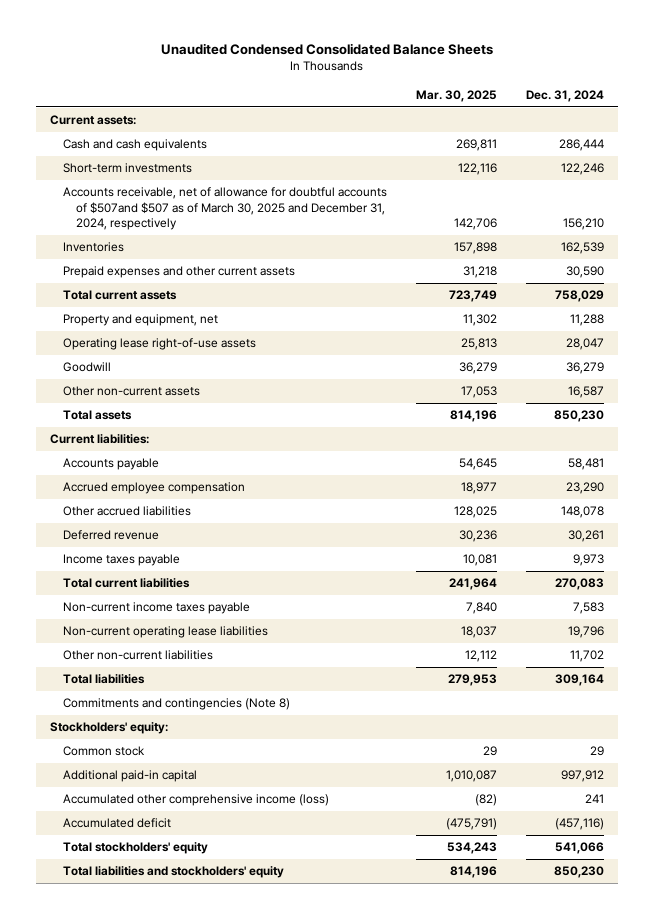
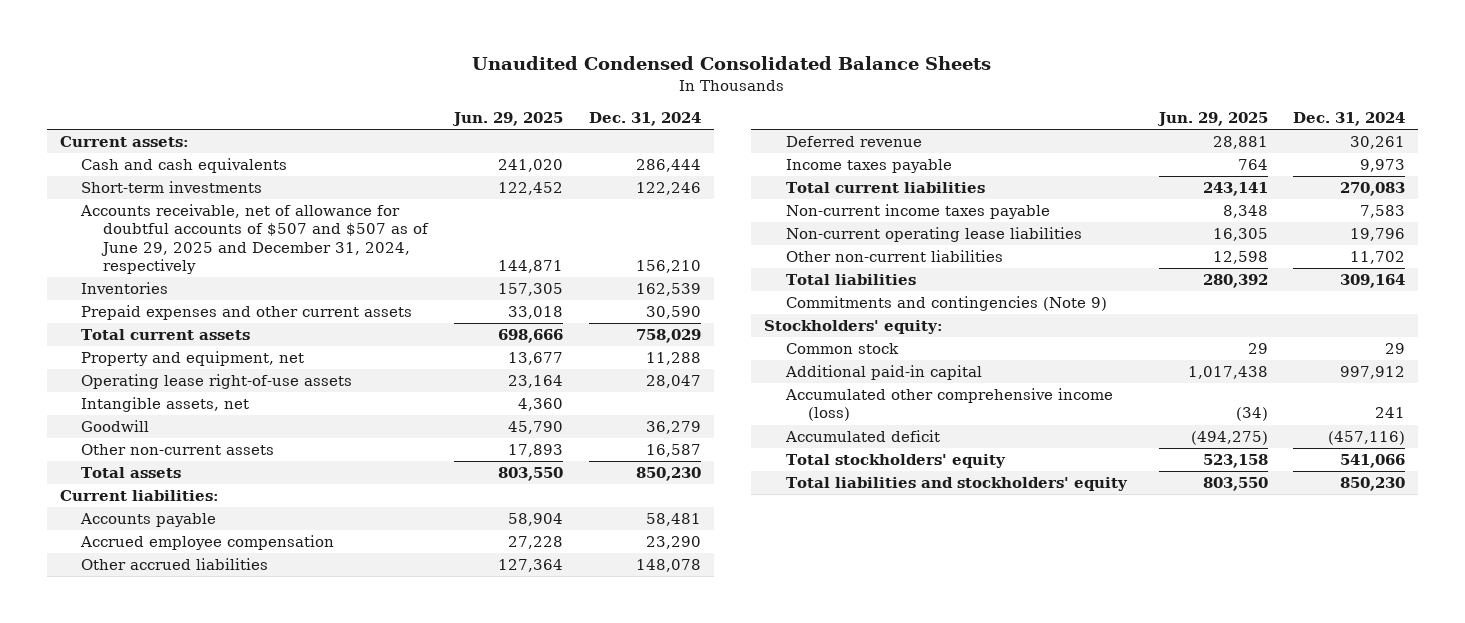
- | Mar. 30, 2025 | Dec. 31, 2024
+ | Jun. 29, 2025 | Dec. 31, 2024
- Accounts receivable, net of allowance for doubtful accounts of $507and $507 as of March 30, 2025 and December 31, 2024, respectively | 142,706 | 156,210
+ Accounts receivable, net of allowance for doubtful accounts of $507 and $507 as of June 29, 2025 and December 31, 2024, respectively | 144,871 | 156,210
+ Intangible assets, net | 4,360 |
- Commitments and contingencies (Note 8)
+ Commitments and contingencies (Note 9)

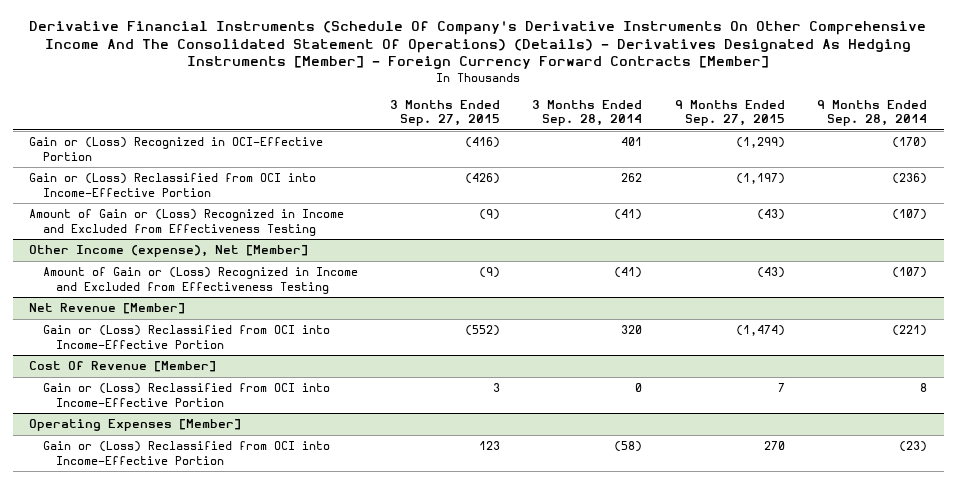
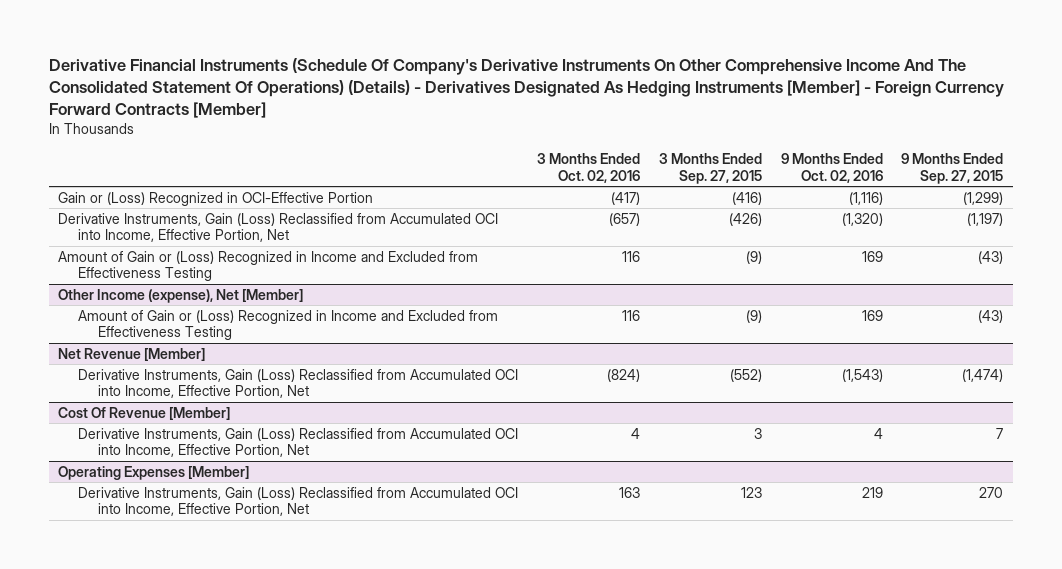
- | 3 Months Ended Sep. 27, 2015 | 3 Months Ended Sep. 28, 2014 | 9 Months Ended Sep. 27, 2015 | 9 Months Ended Sep. 28, 2014
+ | 3 Months Ended Oct. 02, 2016 | 3 Months Ended Sep. 27, 2015 | 9 Months Ended Oct. 02, 2016 | 9 Months Ended Sep. 27, 2015
- Gain or (Loss) Reclassified from OCI into Income-Effective Portion | (426) | 262 | (1,197) | (236)
+ Derivative Instruments, Gain (Loss) Reclassified from Accumulated OCI into Income, Effective Portion, Net | (657) | (426) | (1,320) | (1,197)
@ Net Revenue [Member]
- Gain or (Loss) Reclassified from OCI into Income-Effective Portion | (552) | 320 | (1,474) | (221)
+ Derivative Instruments, Gain (Loss) Reclassified from Accumulated OCI into Income, Effective Portion, Net | (824) | (552) | (1,543) | (1,474)
@ Cost Of Revenue [Member]
- Gain or (Loss) Reclassified from OCI into Income-Effective Portion | 3 | 0 | 7 | 8
+ Derivative Instruments, Gain (Loss) Reclassified from Accumulated OCI into Income, Effective Portion, Net | 4 | 3 | 4 | 7
@ Operating Expenses [Member]
- Gain or (Loss) Reclassified from OCI into Income-Effective Portion | 123 | (58) | 270 | (23)
+ Derivative Instruments, Gain (Loss) Reclassified from Accumulated OCI into Income, Effective Portion, Net | 163 | 123 | 219 | 270

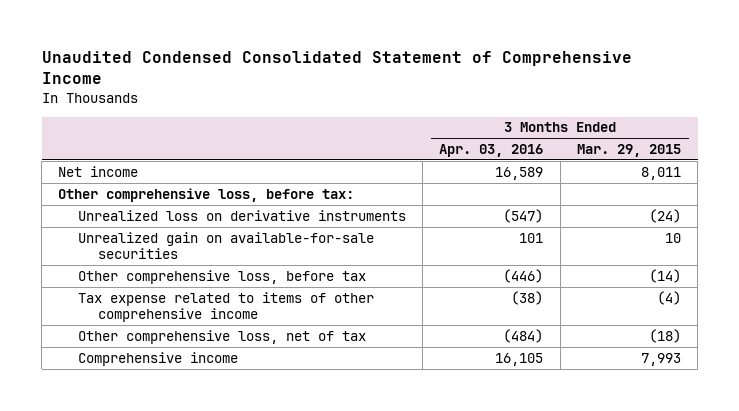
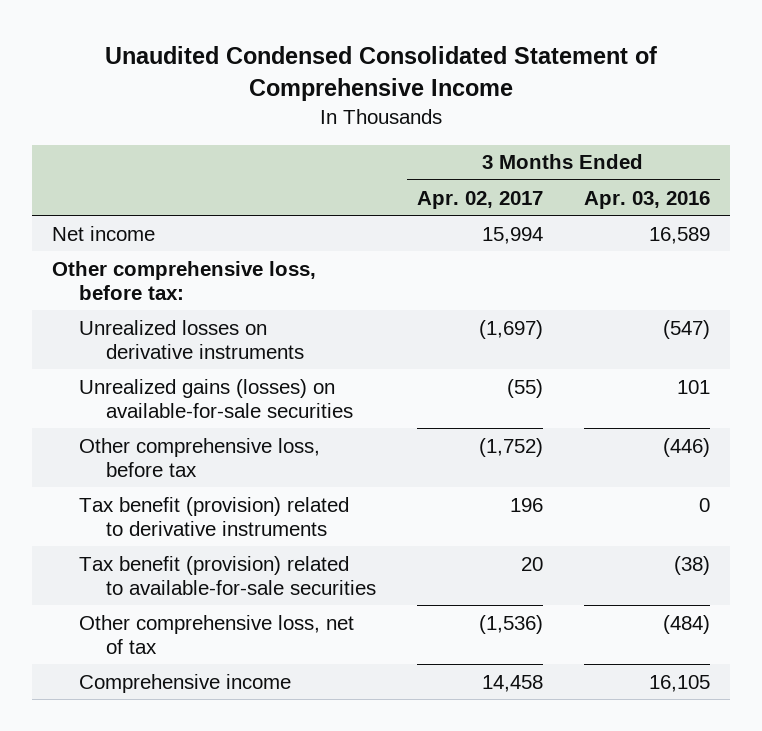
- | 3 Months Ended Apr. 03, 2016 | 3 Months Ended Mar. 29, 2015
+ | 3 Months Ended Apr. 02, 2017 | 3 Months Ended Apr. 03, 2016
- Unrealized loss on derivative instruments | (547) | (24)
- Unrealized gain on available-for-sale securities | 101 | 10
+ Unrealized losses on derivative instruments | (1,697) | (547)
+ Unrealized gains (losses) on available-for-sale securities | (55) | 101
- Tax expense related to items of other comprehensive income | (38) | (4)
+ Tax benefit (provision) related to derivative instruments | 196 | 0
+ Tax benefit (provision) related to available-for-sale securities | 20 | (38)

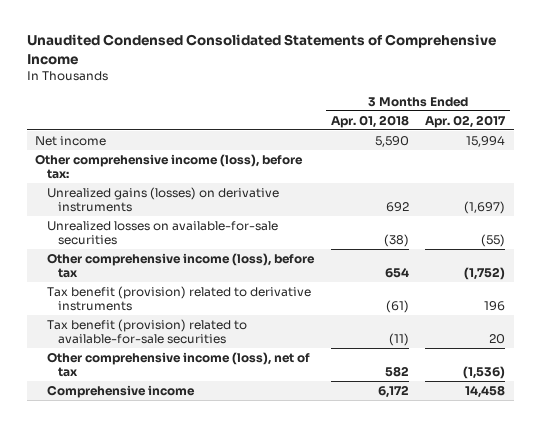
- Unaudited Condensed Consolidated Statement of Comprehensive Income
+ Unaudited Condensed Consolidated Statements of Comprehensive Income
- | 3 Months Ended Apr. 02, 2017 | 3 Months Ended Apr. 03, 2016
+ | 3 Months Ended Apr. 01, 2018 | 3 Months Ended Apr. 02, 2017
- Other comprehensive loss, before tax:
- Unrealized losses on derivative instruments | (1,697) | (547)
- Unrealized gains (losses) on available-for-sale securities | (55) | 101
- Other comprehensive loss, before tax | (1,752) | (446)
+ Other comprehensive income (loss), before tax:
+ Unrealized gains (losses) on derivative instruments | 692 | (1,697)
+ Unrealized losses on available-for-sale securities | (38) | (55)
+ Other comprehensive income (loss), before tax | 654 | (1,752)
- Other comprehensive loss, net of tax | (1,536) | (484)
+ Other comprehensive income (loss), net of tax | 582 | (1,536)

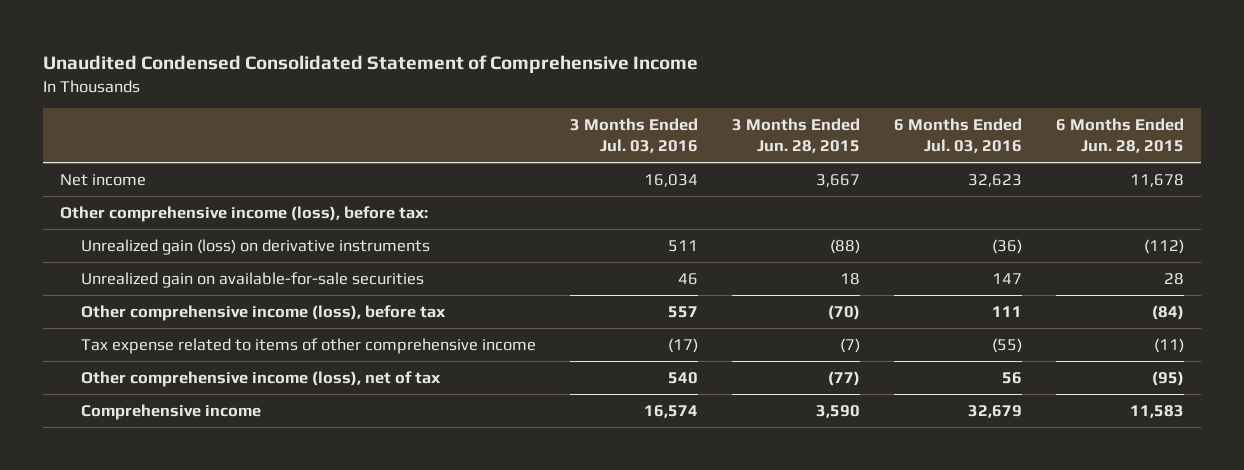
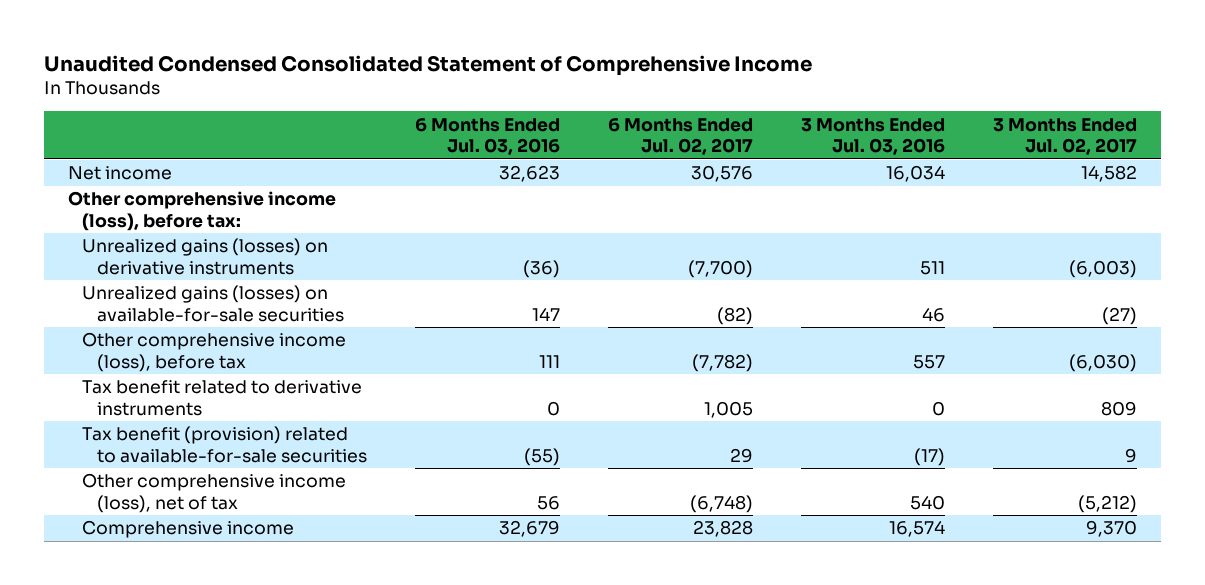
- | 3 Months Ended Jul. 03, 2016 | 3 Months Ended Jun. 28, 2015 | 6 Months Ended Jul. 03, 2016 | 6 Months Ended Jun. 28, 2015
+ | 6 Months Ended Jul. 03, 2016 | 6 Months Ended Jul. 02, 2017 | 3 Months Ended Jul. 03, 2016 | 3 Months Ended Jul. 02, 2017
- Unrealized gain (loss) on derivative instruments | 511 | (88) | (36) | (112)
- Unrealized gain on available-for-sale securities | 46 | 18 | 147 | 28
+ Unrealized gains (losses) on derivative instruments | (36) | (7,700) | 511 | (6,003)
+ Unrealized gains (losses) on available-for-sale securities | 147 | (82) | 46 | (27)
- Tax expense related to items of other comprehensive income | (17) | (7) | (55) | (11)
+ Tax benefit related to derivative instruments | 0 | 1,005 | 0 | 809
+ Tax benefit (provision) related to available-for-sale securities | (55) | 29 | (17) | 9

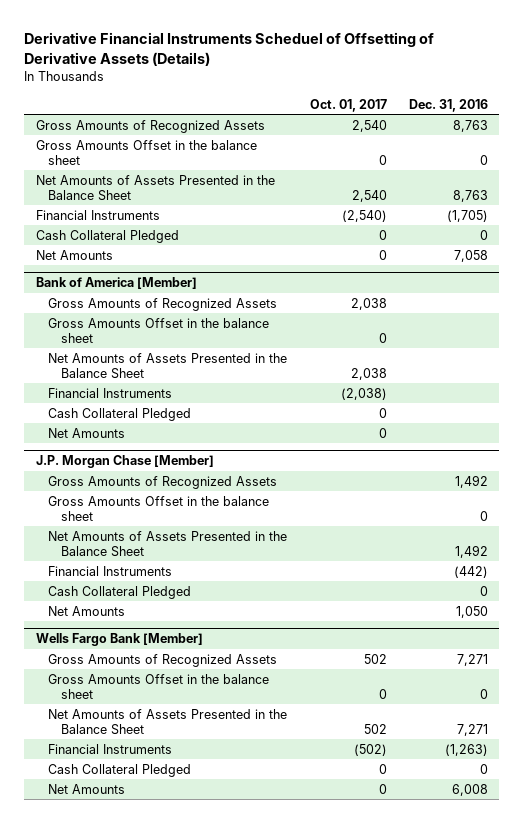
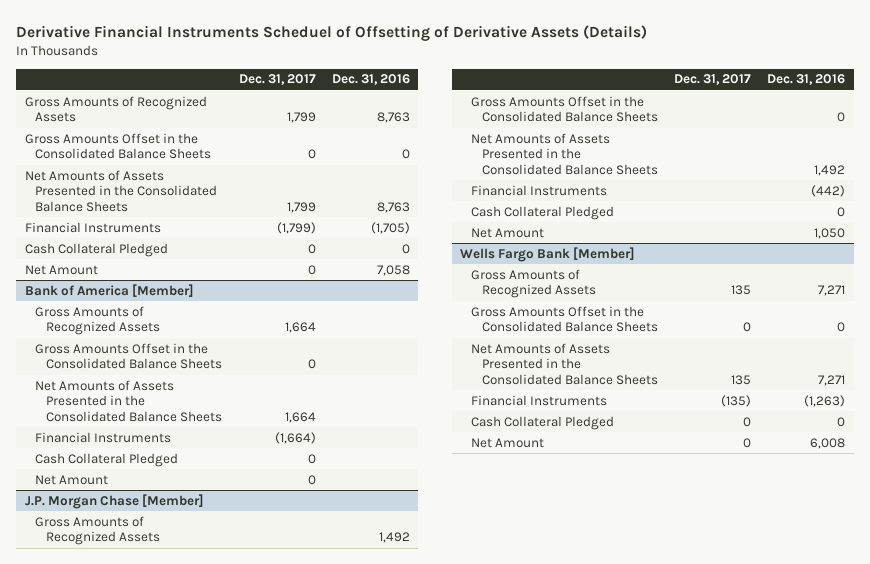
- | Oct. 01, 2017 | Dec. 31, 2016
+ | Dec. 31, 2017 | Dec. 31, 2016
- Gross Amounts Offset in the balance sheet | 0 | 0
- Net Amounts of Assets Presented in the Balance Sheet | 2,540 | 8,763
+ Gross Amounts Offset in the Consolidated Balance Sheets | 0 | 0
+ Net Amounts of Assets Presented in the Consolidated Balance Sheets | 1,799 | 8,763
- Net Amounts | 0 | 7,058
+ Net Amount | 0 | 7,058
@ Bank of America [Member]
- Gross Amounts Offset in the balance sheet | 0 |
- Net Amounts of Assets Presented in the Balance Sheet | 2,038 |
+ Gross Amounts Offset in the Consolidated Balance Sheets | 0 |
+ Net Amounts of Assets Presented in the Consolidated Balance Sheets | 1,664 |
- Net Amounts | 0 |
+ Net Amount | 0 |
@ J.P. Morgan Chase [Member]
- Gross Amounts Offset in the balance sheet | | 0
- Net Amounts of Assets Presented in the Balance Sheet | | 1,492
+ Gross Amounts Offset in the Consolidated Balance Sheets | | 0
+ Net Amounts of Assets Presented in the Consolidated Balance Sheets | | 1,492
- Net Amounts | | 1,050
+ Net Amount | | 1,050
@ Wells Fargo Bank [Member]
- Gross Amounts Offset in the balance sheet | 0 | 0
- Net Amounts of Assets Presented in the Balance Sheet | 502 | 7,271
+ Gross Amounts Offset in the Consolidated Balance Sheets | 0 | 0
+ Net Amounts of Assets Presented in the Consolidated Balance Sheets | 135 | 7,271
- Net Amounts | 0 | 6,008
+ Net Amount | 0 | 6,008

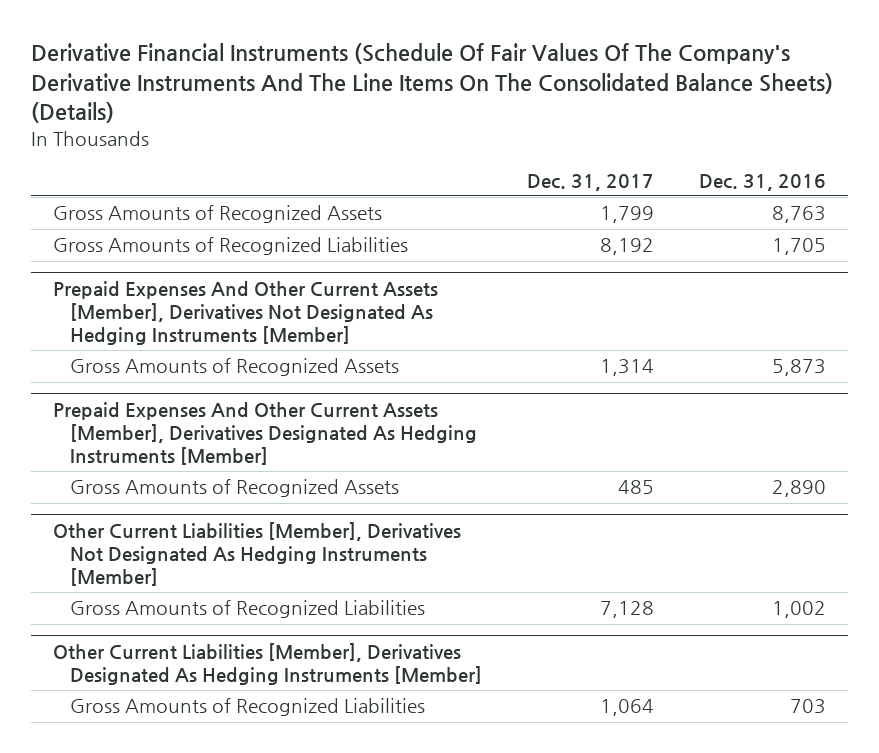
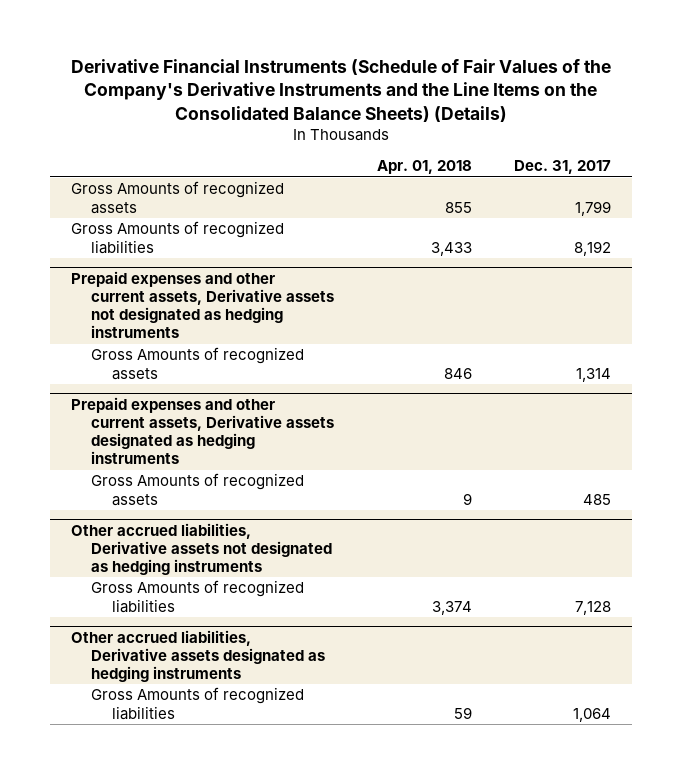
- Derivative Financial Instruments (Schedule Of Fair Values Of The Company's Derivative Instruments And The Line Items On The Consolidated Balance Sheets) (Details)
+ Derivative Financial Instruments (Schedule of Fair Values of the Company's Derivative Instruments and the Line Items on the Consolidated Balance Sheets) (Details)
- | Dec. 31, 2017 | Dec. 31, 2016
+ | Apr. 01, 2018 | Dec. 31, 2017
- Gross Amounts of Recognized Assets | 1,799 | 8,763
- Gross Amounts of Recognized Liabilities | 8,192 | 1,705
- Prepaid Expenses And Other Current Assets [Member], Derivatives Not Designated As Hedging Instruments [Member]
- Gross Amounts of Recognized Assets | 1,314 | 5,873
- Prepaid Expenses And Other Current Assets [Member], Derivatives Designated As Hedging Instruments [Member]
- Gross Amounts of Recognized Assets | 485 | 2,890
- Other Current Liabilities [Member], Derivatives Not Designated As Hedging Instruments [Member]
- Gross Amounts of Recognized Liabilities | 7,128 | 1,002
- Other Current Liabilities [Member], Derivatives Designated As Hedging Instruments [Member]
- Gross Amounts of Recognized Liabilities | 1,064 | 703
+ Gross Amounts of recognized assets | 855 | 1,799
+ Gross Amounts of recognized liabilities | 3,433 | 8,192
+ Prepaid expenses and other current assets, Derivative assets not designated as hedging instruments
+ Gross Amounts of recognized assets | 846 | 1,314
+ Prepaid expenses and other current assets, Derivative assets designated as hedging instruments
+ Gross Amounts of recognized assets | 9 | 485
+ Other accrued liabilities, Derivative assets not designated as hedging instruments
+ Gross Amounts of recognized liabilities | 3,374 | 7,128
+ Other accrued liabilities, Derivative assets designated as hedging instruments
+ Gross Amounts of recognized liabilities | 59 | 1,064

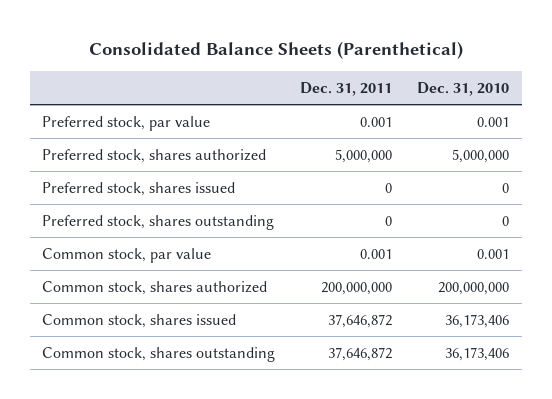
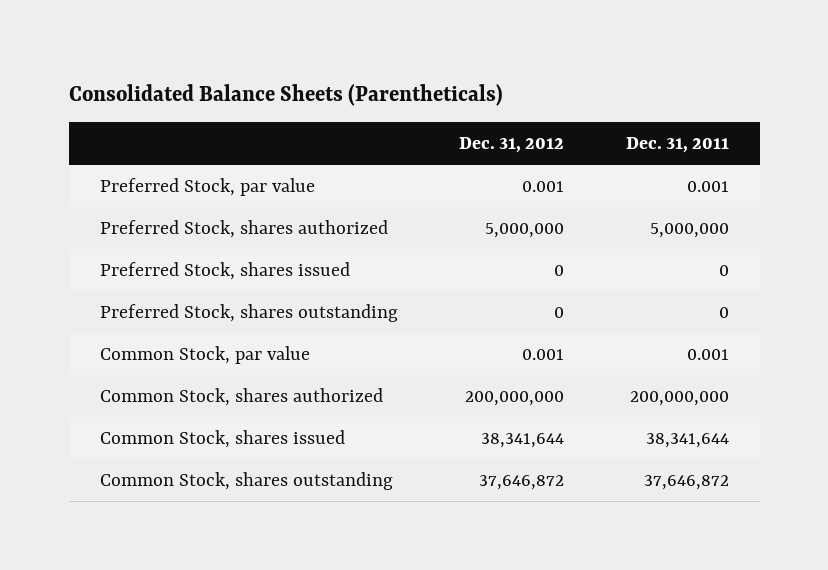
- Consolidated Balance Sheets (Parenthetical)
+ Consolidated Balance Sheets (Parentheticals)
- | Dec. 31, 2011 | Dec. 31, 2010
+ | Dec. 31, 2012 | Dec. 31, 2011
- Preferred stock, par value | 0.001 | 0.001
- Preferred stock, shares authorized | 5,000,000 | 5,000,000
- Preferred stock, shares issued | 0 | 0
- Preferred stock, shares outstanding | 0 | 0
- Common stock, par value | 0.001 | 0.001
- Common stock, shares authorized | 200,000,000 | 200,000,000
- Common stock, shares issued | 37,646,872 | 36,173,406
- Common stock, shares outstanding | 37,646,872 | 36,173,406
+ Preferred Stock, par value | 0.001 | 0.001
+ Preferred Stock, shares authorized | 5,000,000 | 5,000,000
+ Preferred Stock, shares issued | 0 | 0
+ Preferred Stock, shares outstanding | 0 | 0
+ Common Stock, par value | 0.001 | 0.001
+ Common Stock, shares authorized | 200,000,000 | 200,000,000
+ Common Stock, shares issued | 38,341,644 | 38,341,644
+ Common Stock, shares outstanding | 37,646,872 | 37,646,872

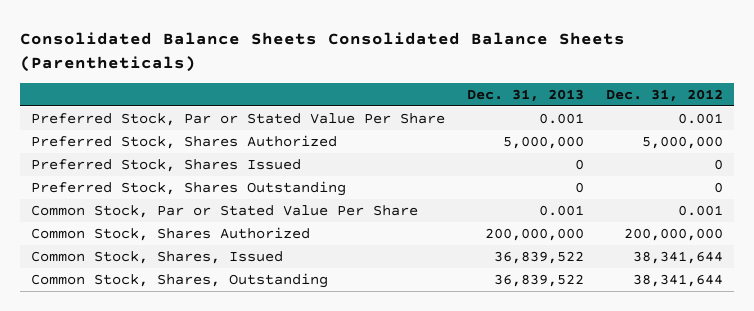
- Consolidated Balance Sheets (Parentheticals)
+ Consolidated Balance Sheets Consolidated Balance Sheets (Parentheticals)
- | Dec. 31, 2012 | Dec. 31, 2011
+ | Dec. 31, 2013 | Dec. 31, 2012
- Preferred Stock, par value | 0.001 | 0.001
- Preferred Stock, shares authorized | 5,000,000 | 5,000,000
- Preferred Stock, shares issued | 0 | 0
- Preferred Stock, shares outstanding | 0 | 0
- Common Stock, par value | 0.001 | 0.001
- Common Stock, shares authorized | 200,000,000 | 200,000,000
- Common Stock, shares issued | 38,341,644 | 38,341,644
- Common Stock, shares outstanding | 37,646,872 | 37,646,872
+ Preferred Stock, Par or Stated Value Per Share | 0.001 | 0.001
+ Preferred Stock, Shares Authorized | 5,000,000 | 5,000,000
+ Preferred Stock, Shares Issued | 0 | 0
+ Preferred Stock, Shares Outstanding | 0 | 0
+ Common Stock, Par or Stated Value Per Share | 0.001 | 0.001
+ Common Stock, Shares Authorized | 200,000,000 | 200,000,000
+ Common Stock, Shares, Issued | 36,839,522 | 38,341,644
+ Common Stock, Shares, Outstanding | 36,839,522 | 38,341,644

